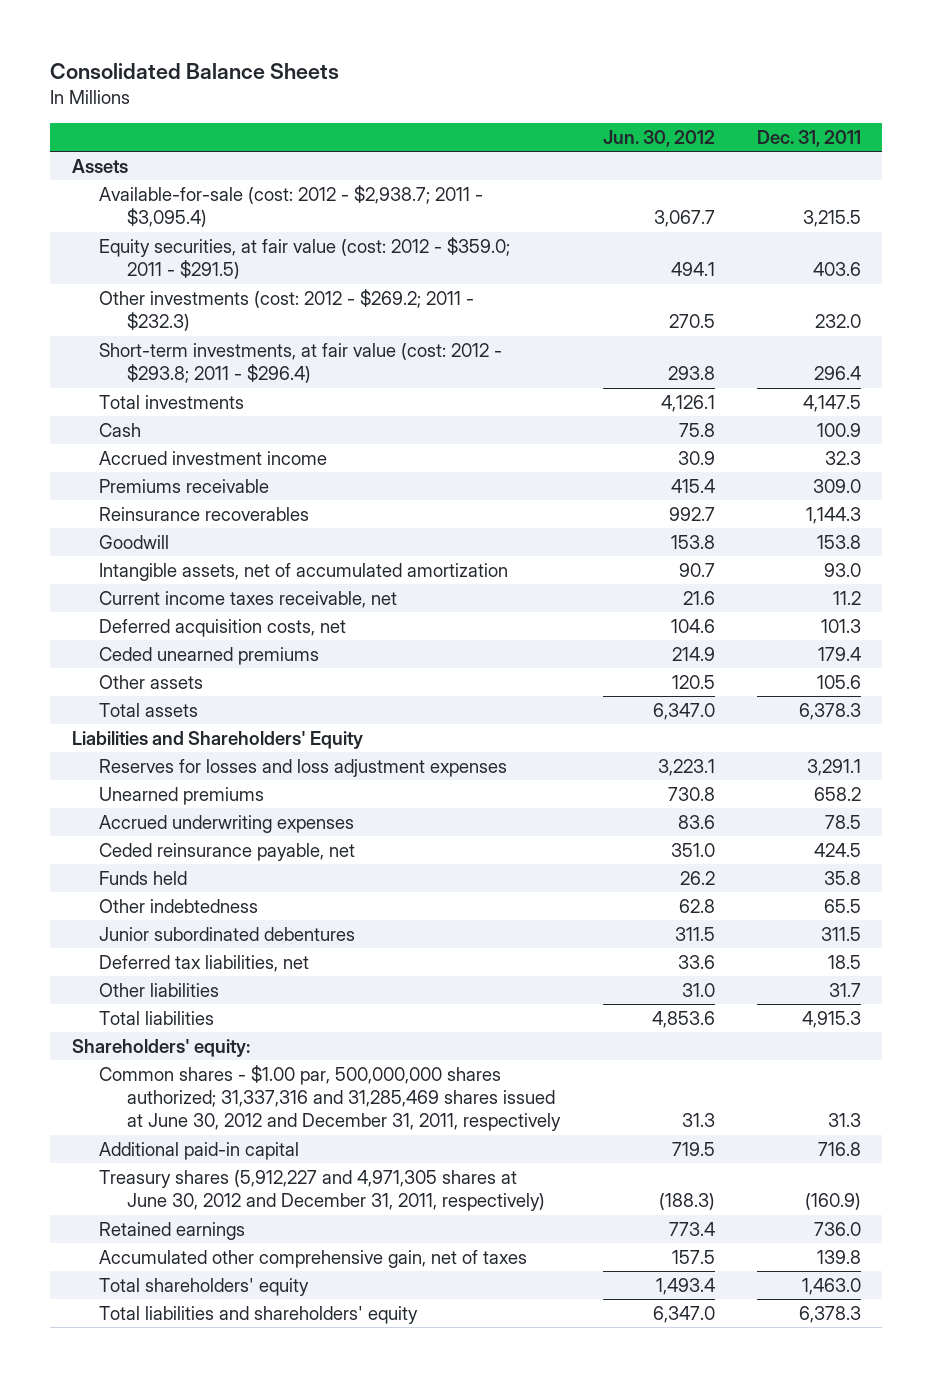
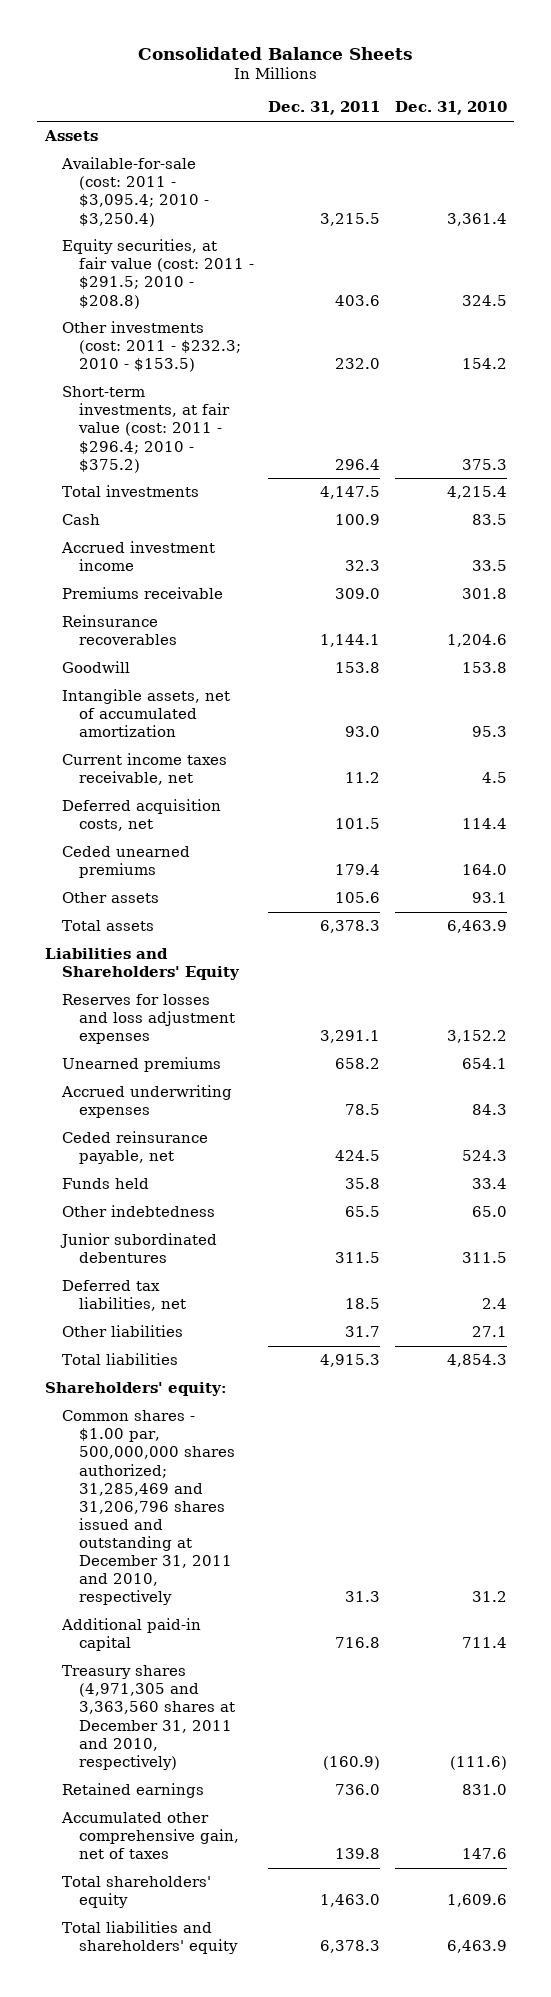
- | Jun. 30, 2012 | Dec. 31, 2011
+ | Dec. 31, 2011 | Dec. 31, 2010
- Available-for-sale (cost: 2012 - $2,938.7; 2011 - $3,095.4) | 3,067.7 | 3,215.5
- Equity securities, at fair value (cost: 2012 - $359.0; 2011 - $291.5) | 494.1 | 403.6
- Other investments (cost: 2012 - $269.2; 2011 - $232.3) | 270.5 | 232.0
- Short-term investments, at fair value (cost: 2012 - $293.8; 2011 - $296.4) | 293.8 | 296.4
+ Available-for-sale (cost: 2011 - $3,095.4; 2010 - $3,250.4) | 3,215.5 | 3,361.4
+ Equity securities, at fair value (cost: 2011 - $291.5; 2010 - $208.8) | 403.6 | 324.5
+ Other investments (cost: 2011 - $232.3; 2010 - $153.5) | 232.0 | 154.2
+ Short-term investments, at fair value (cost: 2011 - $296.4; 2010 - $375.2) | 296.4 | 375.3
- Reinsurance recoverables | 992.7 | 1,144.3
+ Reinsurance recoverables | 1,144.1 | 1,204.6
- Deferred acquisition costs, net | 104.6 | 101.3
+ Deferred acquisition costs, net | 101.5 | 114.4
- Common shares - $1.00 par, 500,000,000 shares authorized; 31,337,316 and 31,285,469 shares issued at June 30, 2012 and December 31, 2011, respectively | 31.3 | 31.3
+ Common shares - $1.00 par, 500,000,000 shares authorized; 31,285,469 and 31,206,796 shares issued and outstanding at December 31, 2011 and 2010, respectively | 31.3 | 31.2
- Treasury shares (5,912,227 and 4,971,305 shares at June 30, 2012 and December 31, 2011, respectively) | (188.3) | (160.9)
+ Treasury shares (4,971,305 and 3,363,560 shares at December 31, 2011 and 2010, respectively) | (160.9) | (111.6)

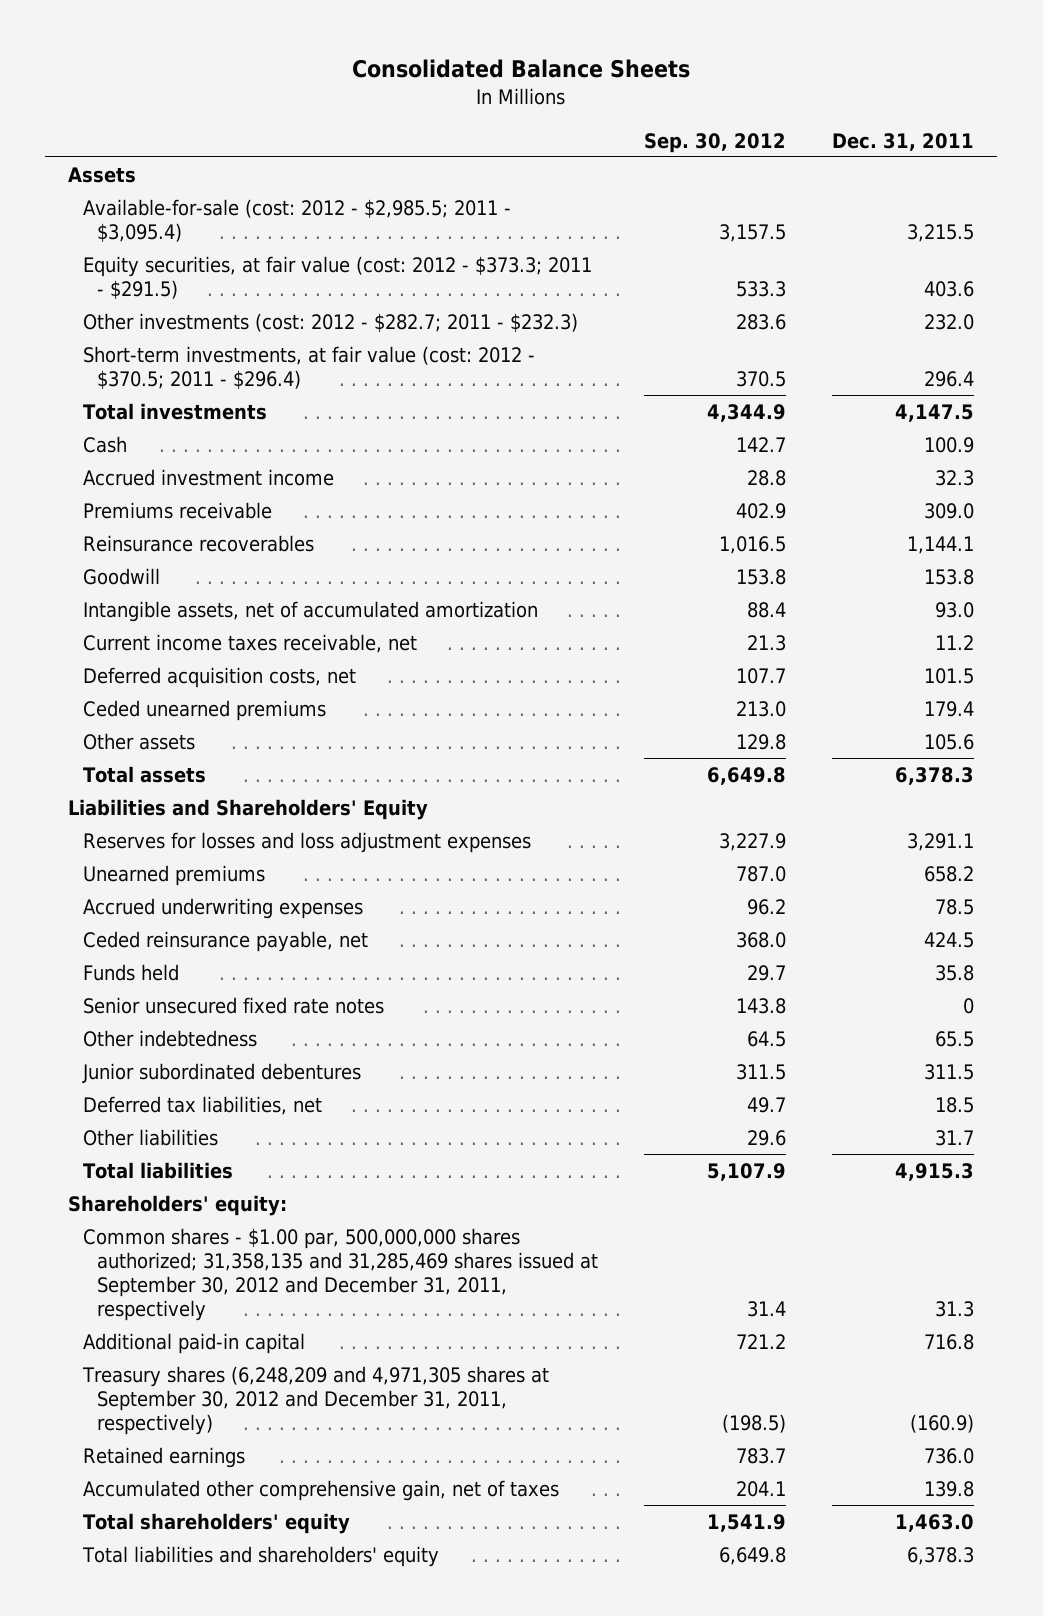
- | Dec. 31, 2011 | Dec. 31, 2010
+ | Sep. 30, 2012 | Dec. 31, 2011
- Available-for-sale (cost: 2011 - $3,095.4; 2010 - $3,250.4) | 3,215.5 | 3,361.4
- Equity securities, at fair value (cost: 2011 - $291.5; 2010 - $208.8) | 403.6 | 324.5
- Other investments (cost: 2011 - $232.3; 2010 - $153.5) | 232.0 | 154.2
- Short-term investments, at fair value (cost: 2011 - $296.4; 2010 - $375.2) | 296.4 | 375.3
+ Available-for-sale (cost: 2012 - $2,985.5; 2011 - $3,095.4) | 3,157.5 | 3,215.5
+ Equity securities, at fair value (cost: 2012 - $373.3; 2011 - $291.5) | 533.3 | 403.6
+ Other investments (cost: 2012 - $282.7; 2011 - $232.3) | 283.6 | 232.0
+ Short-term investments, at fair value (cost: 2012 - $370.5; 2011 - $296.4) | 370.5 | 296.4
+ Senior unsecured fixed rate notes | 143.8 | 0
- Common shares - $1.00 par, 500,000,000 shares authorized; 31,285,469 and 31,206,796 shares issued and outstanding at December 31, 2011 and 2010, respectively | 31.3 | 31.2
+ Common shares - $1.00 par, 500,000,000 shares authorized; 31,358,135 and 31,285,469 shares issued at September 30, 2012 and December 31, 2011, respectively | 31.4 | 31.3
- Treasury shares (4,971,305 and 3,363,560 shares at December 31, 2011 and 2010, respectively) | (160.9) | (111.6)
+ Treasury shares (6,248,209 and 4,971,305 shares at September 30, 2012 and December 31, 2011, respectively) | (198.5) | (160.9)

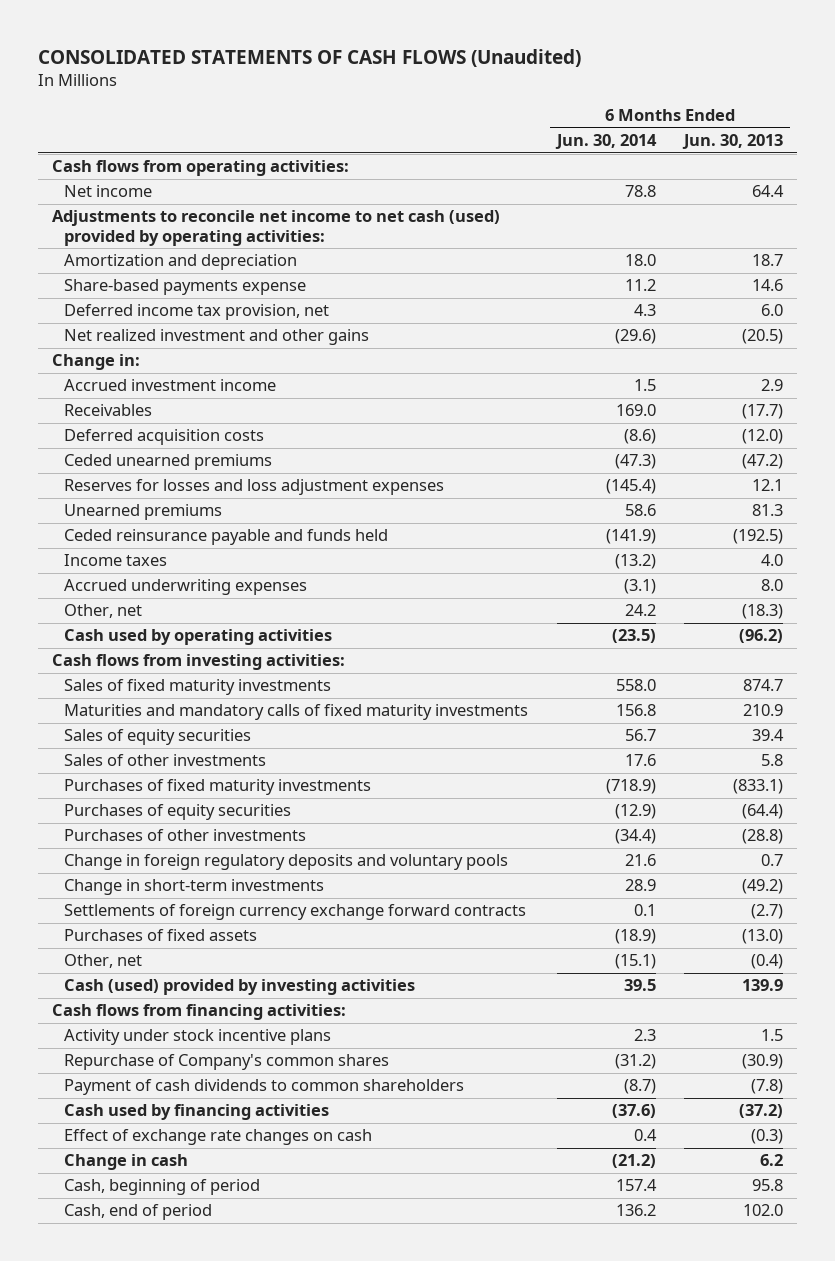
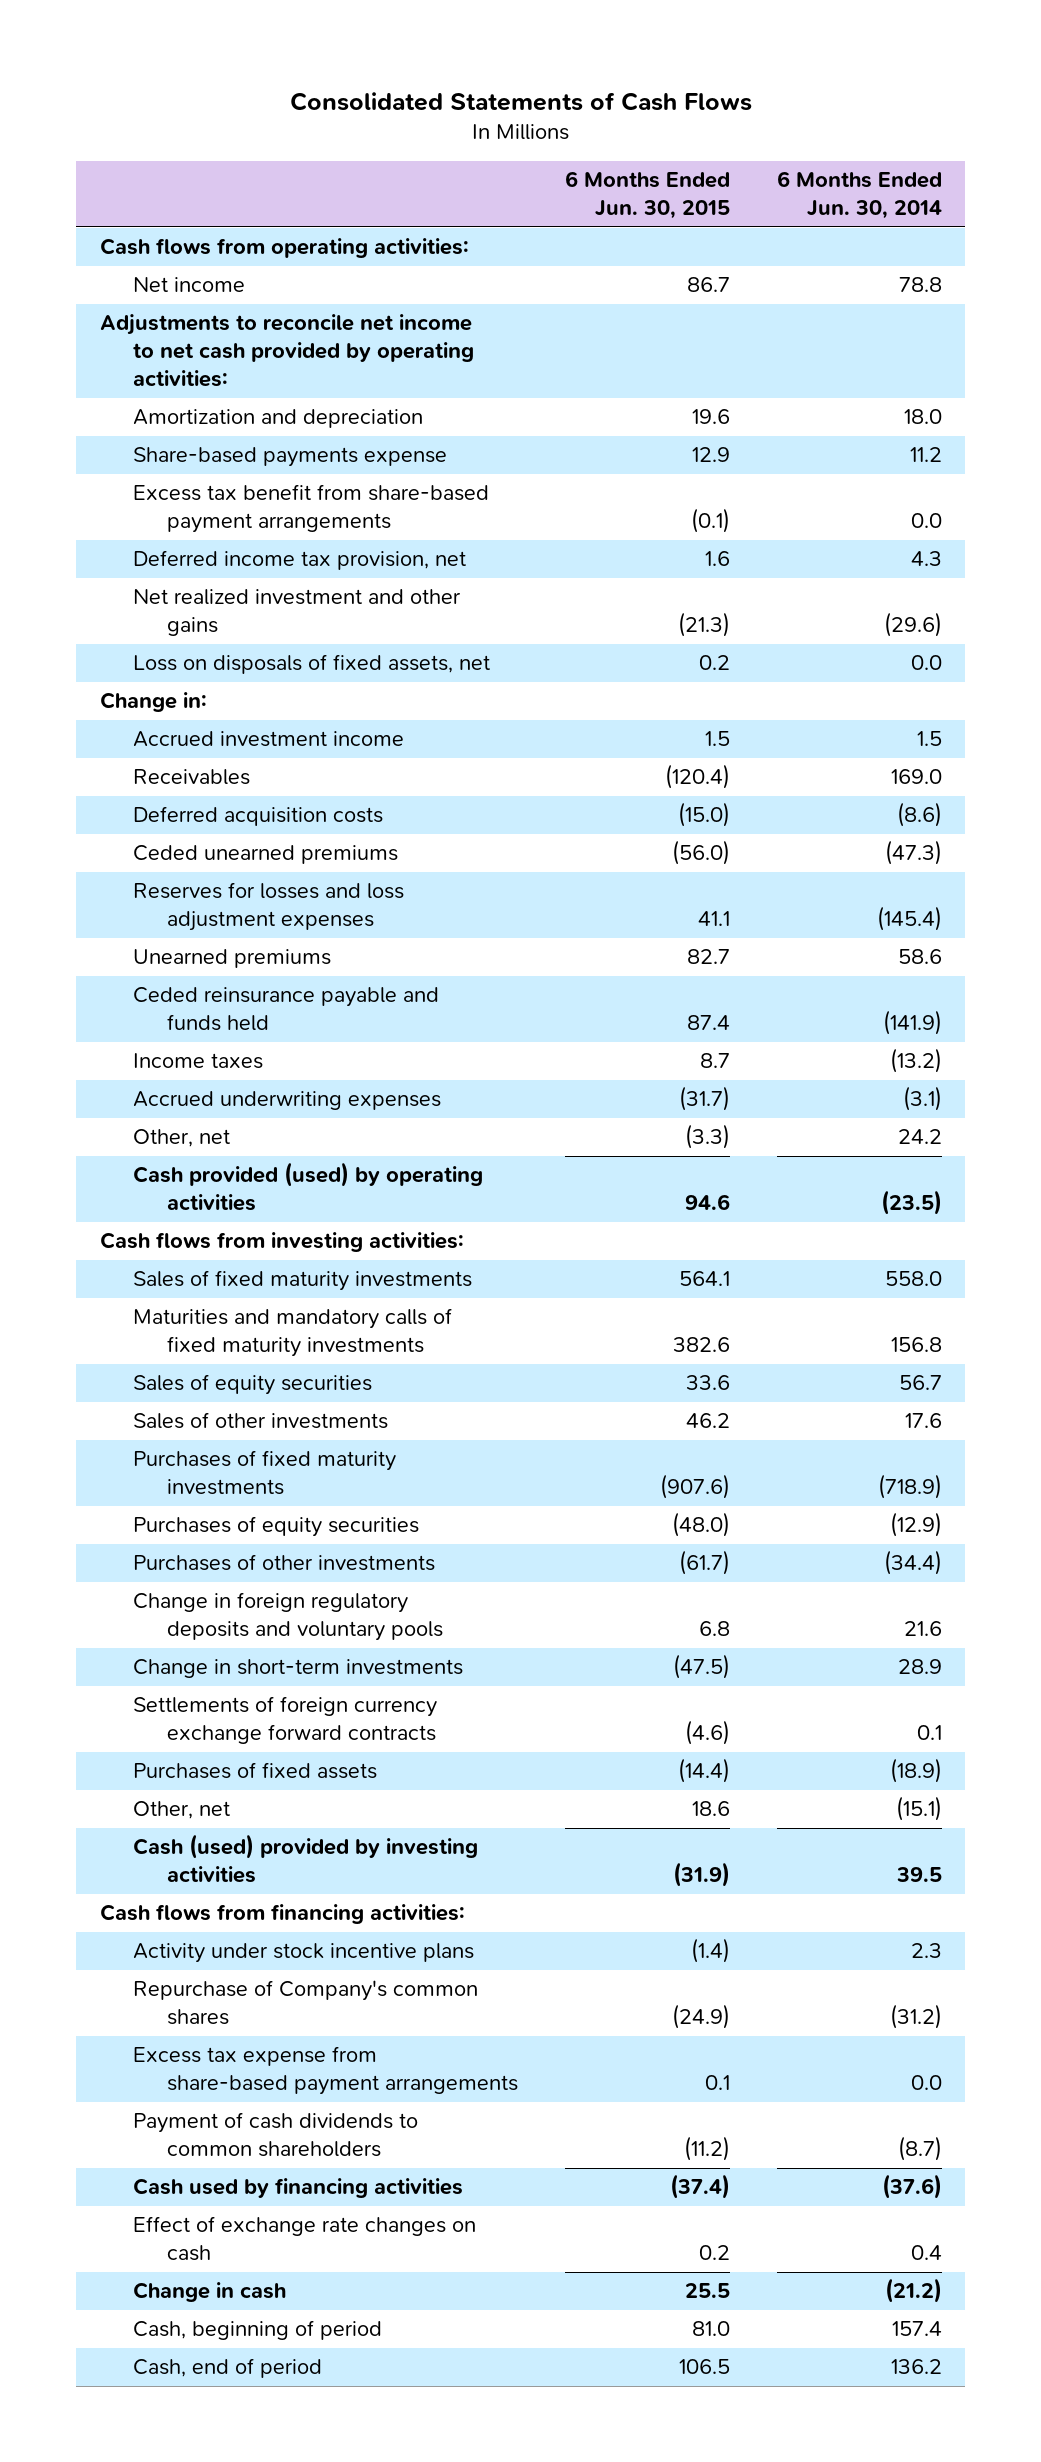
- CONSOLIDATED STATEMENTS OF CASH FLOWS (Unaudited)
+ Consolidated Statements of Cash Flows
- | 6 Months Ended Jun. 30, 2014 | 6 Months Ended Jun. 30, 2013
+ | 6 Months Ended Jun. 30, 2015 | 6 Months Ended Jun. 30, 2014
- Adjustments to reconcile net income to net cash (used) provided by operating activities:
+ Adjustments to reconcile net income to net cash provided by operating activities:
+ Excess tax benefit from share-based payment arrangements | (0.1) | 0.0
+ Loss on disposals of fixed assets, net | 0.2 | 0.0
- Cash used by operating activities | (23.5) | (96.2)
+ Cash provided (used) by operating activities | 94.6 | (23.5)
+ Excess tax expense from share-based payment arrangements | 0.1 | 0.0

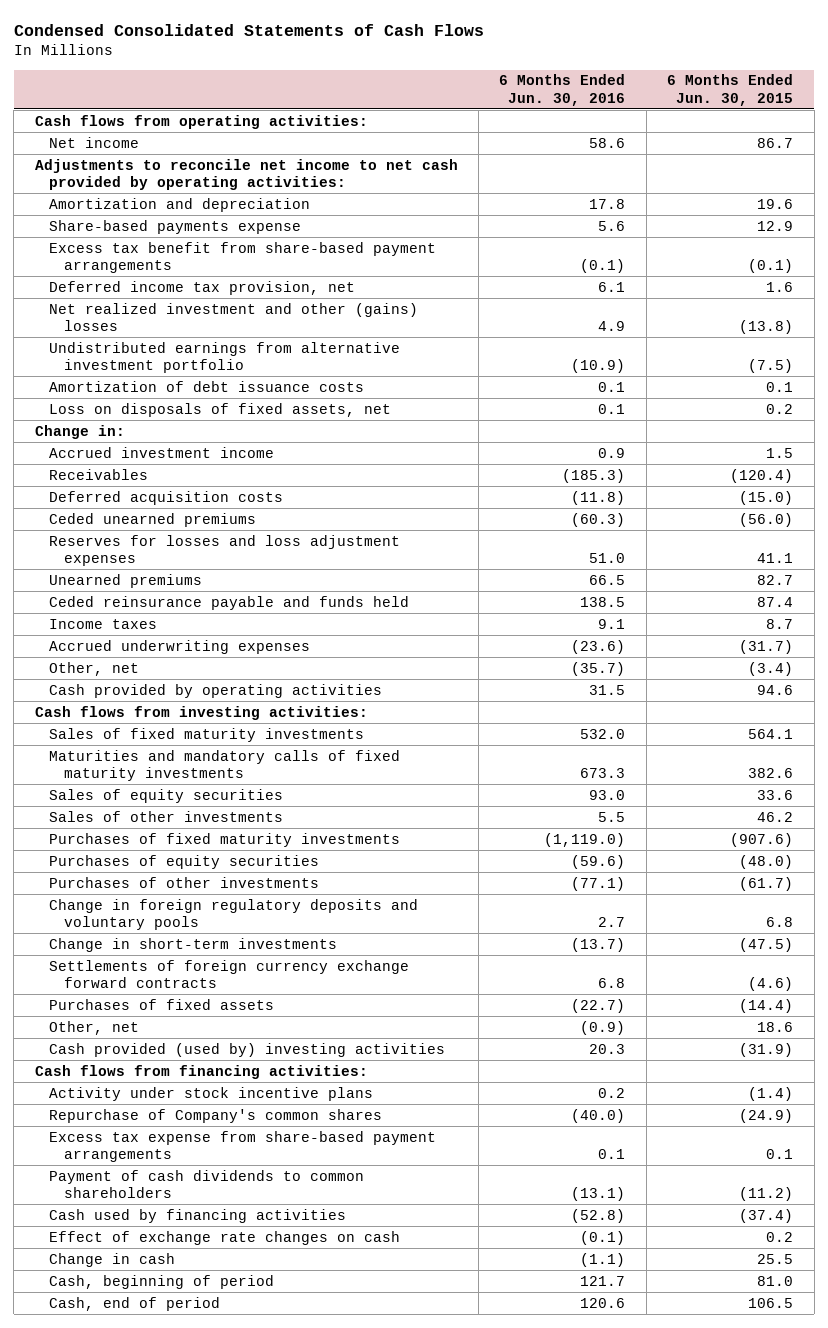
- Consolidated Statements of Cash Flows
+ Condensed Consolidated Statements of Cash Flows
- | 6 Months Ended Jun. 30, 2015 | 6 Months Ended Jun. 30, 2014
+ | 6 Months Ended Jun. 30, 2016 | 6 Months Ended Jun. 30, 2015
- Net realized investment and other gains | (21.3) | (29.6)
+ Net realized investment and other (gains) losses | 4.9 | (13.8)
+ Undistributed earnings from alternative investment portfolio | (10.9) | (7.5)
+ Amortization of debt issuance costs | 0.1 | 0.1
- Other, net | (3.3) | 24.2
- Cash provided (used) by operating activities | 94.6 | (23.5)
+ Other, net | (35.7) | (3.4)
+ Cash provided by operating activities | 31.5 | 94.6
- Cash (used) provided by investing activities | (31.9) | 39.5
+ Cash provided (used by) investing activities | 20.3 | (31.9)

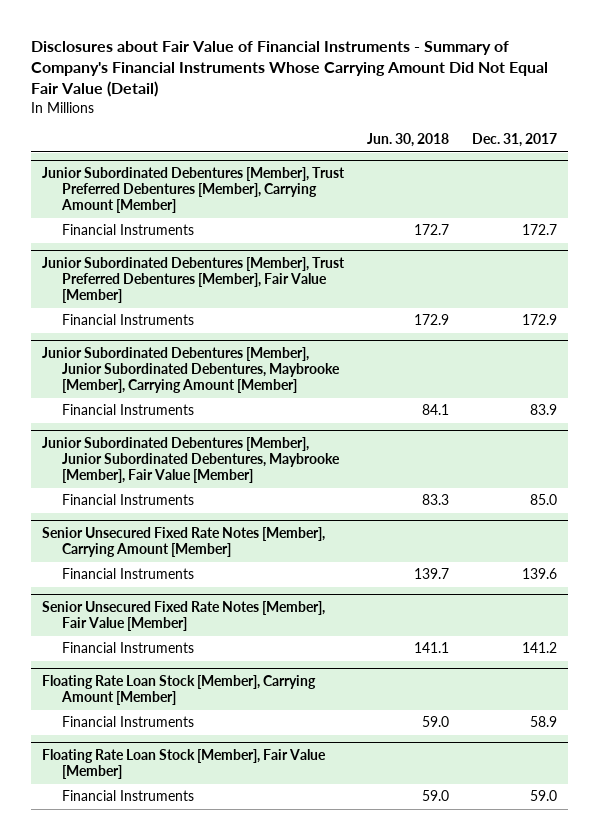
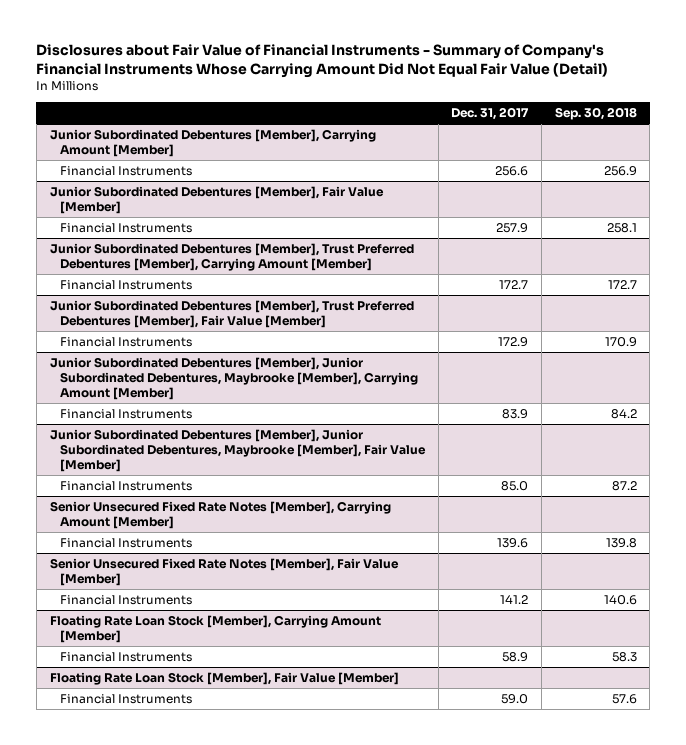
- | Jun. 30, 2018 | Dec. 31, 2017
+ | Dec. 31, 2017 | Sep. 30, 2018
+ Junior Subordinated Debentures [Member], Carrying Amount [Member]
+ Financial Instruments | 256.6 | 256.9
+ Junior Subordinated Debentures [Member], Fair Value [Member]
+ Financial Instruments | 257.9 | 258.1

